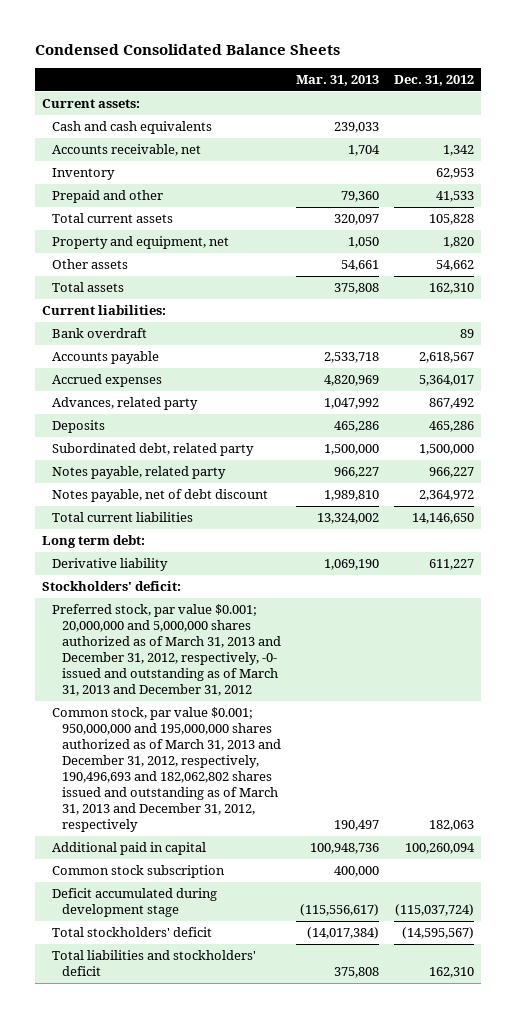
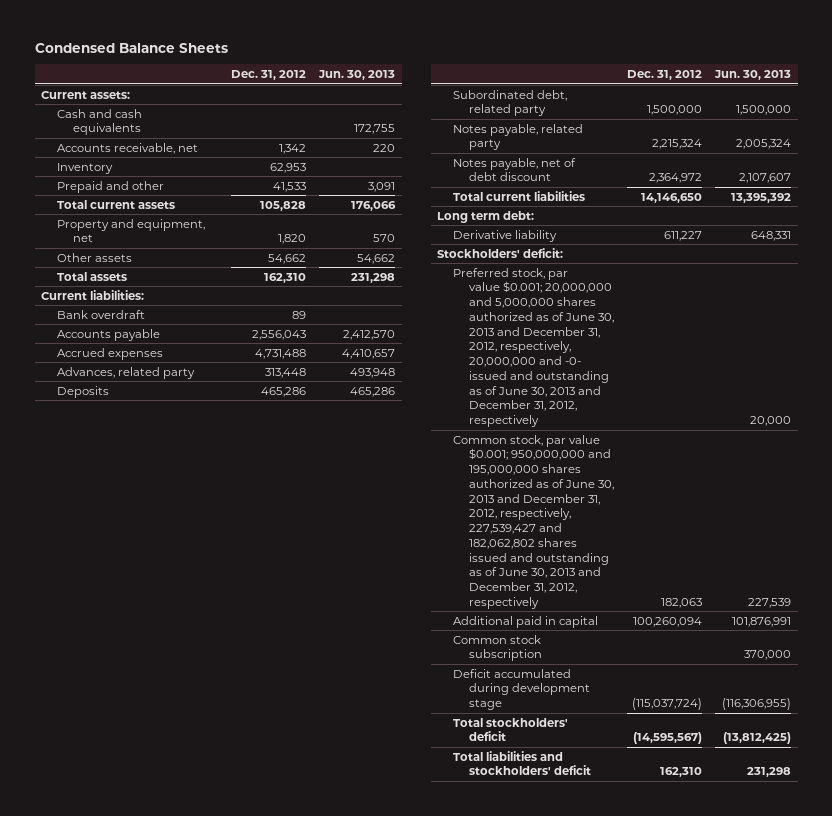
- Condensed Consolidated Balance Sheets
+ Condensed Balance Sheets
- | Mar. 31, 2013 | Dec. 31, 2012
+ | Dec. 31, 2012 | Jun. 30, 2013
- Accounts payable | 2,533,718 | 2,618,567
- Accrued expenses | 4,820,969 | 5,364,017
- Advances, related party | 1,047,992 | 867,492
+ Accounts payable | 2,556,043 | 2,412,570
+ Accrued expenses | 4,731,488 | 4,410,657
+ Advances, related party | 313,448 | 493,948
- Notes payable, related party | 966,227 | 966,227
+ Notes payable, related party | 2,215,324 | 2,005,324
- Preferred stock, par value $0.001; 20,000,000 and 5,000,000 shares authorized as of March 31, 2013 and December 31, 2012, respectively, -0- issued and outstanding as of March 31, 2013 and December 31, 2012
- Common stock, par value $0.001; 950,000,000 and 195,000,000 shares authorized as of March 31, 2013 and December 31, 2012, respectively, 190,496,693 and 182,062,802 shares issued and outstanding as of March 31, 2013 and December 31, 2012, respectively | 190,497 | 182,063
+ Preferred stock, par value $0.001; 20,000,000 and 5,000,000 shares authorized as of June 30, 2013 and December 31, 2012, respectively, 20,000,000 and -0- issued and outstanding as of June 30, 2013 and December 31, 2012, respectively | | 20,000
+ Common stock, par value $0.001; 950,000,000 and 195,000,000 shares authorized as of June 30, 2013 and December 31, 2012, respectively, 227,539,427 and 182,062,802 shares issued and outstanding as of June 30, 2013 and December 31, 2012, respectively | 182,063 | 227,539

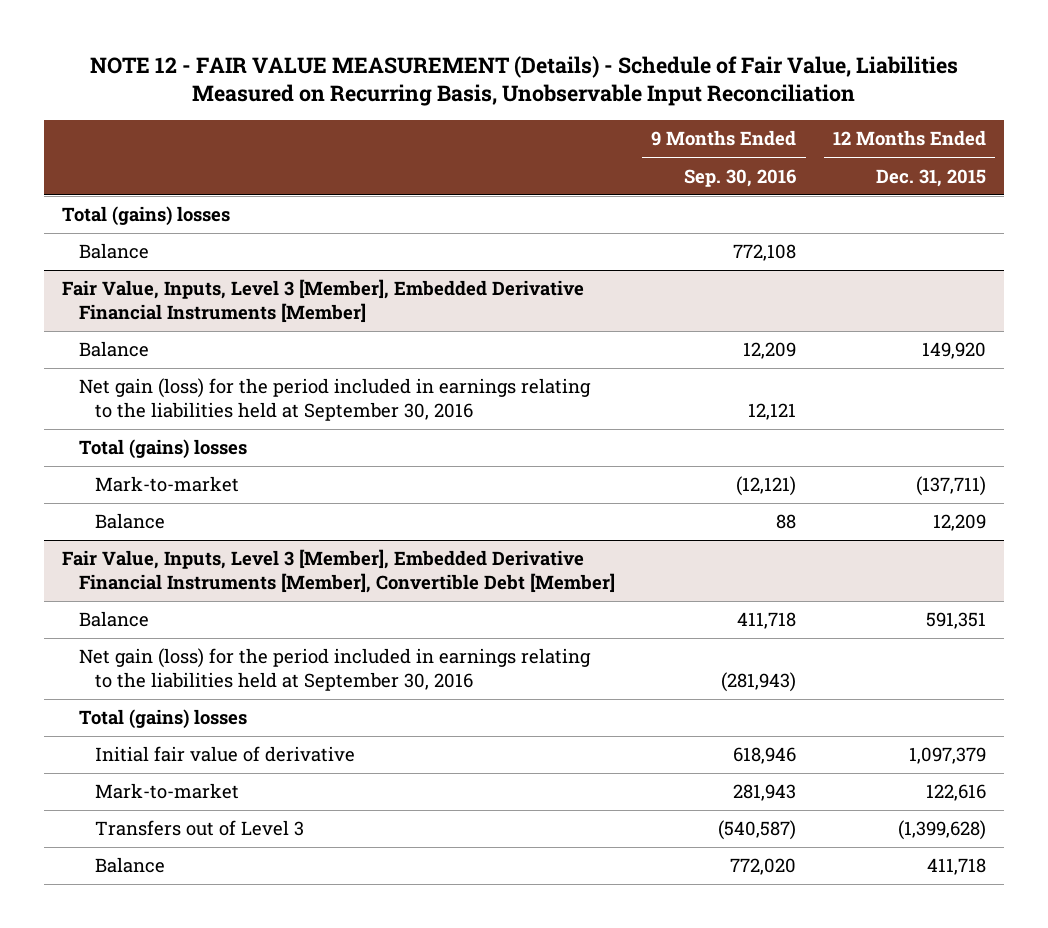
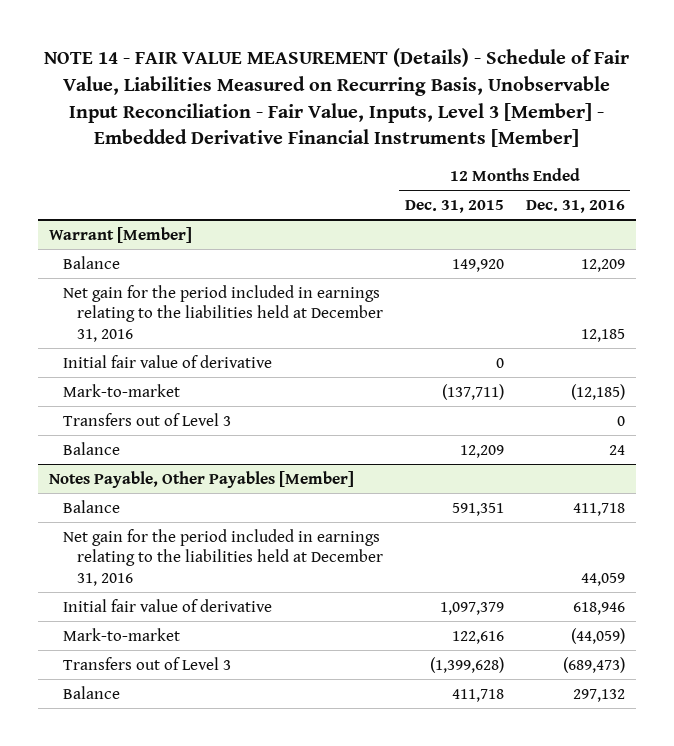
- NOTE 12 - FAIR VALUE MEASUREMENT (Details) - Schedule of Fair Value, Liabilities Measured on Recurring Basis, Unobservable Input Reconciliation
+ NOTE 14 - FAIR VALUE MEASUREMENT (Details) - Schedule of Fair Value, Liabilities Measured on Recurring Basis, Unobservable Input Reconciliation - Fair Value, Inputs, Level 3 [Member] - Embedded Derivative Financial Instruments [Member]
- | 9 Months Ended Sep. 30, 2016 | 12 Months Ended Dec. 31, 2015
+ | 12 Months Ended Dec. 31, 2015 | 12 Months Ended Dec. 31, 2016
- Total (gains) losses
- Balance | 772,108 |
- Fair Value, Inputs, Level 3 [Member], Embedded Derivative Financial Instruments [Member]
+ Warrant [Member]
- Net gain (loss) for the period included in earnings relating to the liabilities held at September 30, 2016 | 12,121 |
- Total (gains) losses
+ Net gain for the period included in earnings relating to the liabilities held at December 31, 2016 | | 12,185
+ Initial fair value of derivative | 0 |
+ Transfers out of Level 3 | | 0
- Fair Value, Inputs, Level 3 [Member], Embedded Derivative Financial Instruments [Member], Convertible Debt [Member]
+ Notes Payable, Other Payables [Member]
- Net gain (loss) for the period included in earnings relating to the liabilities held at September 30, 2016 | (281,943) |
- Total (gains) losses
+ Net gain for the period included in earnings relating to the liabilities held at December 31, 2016 | | 44,059

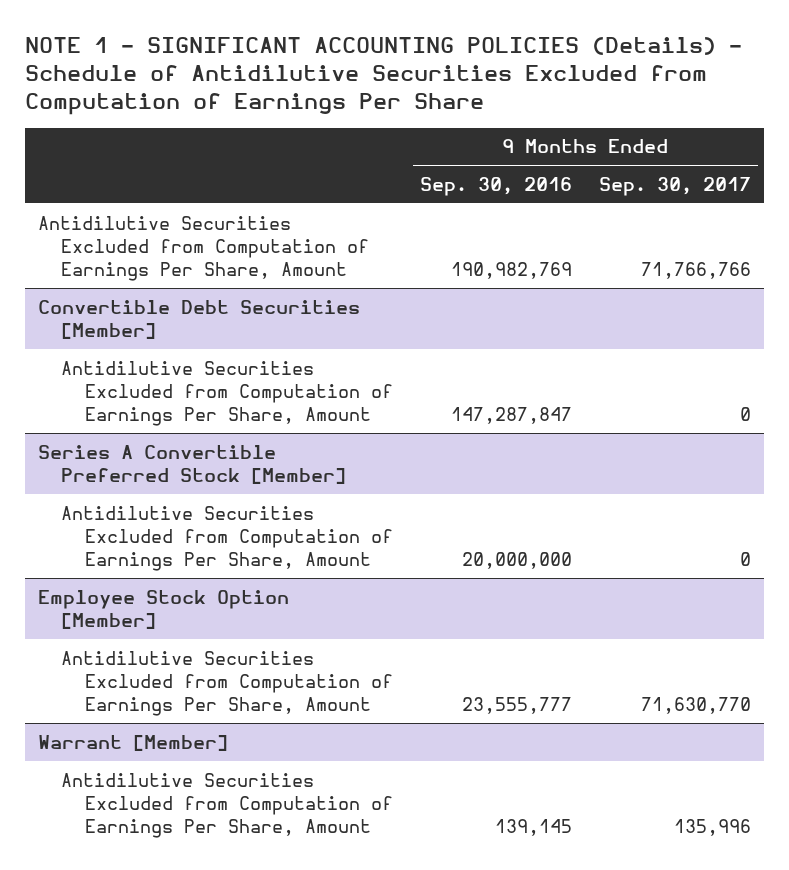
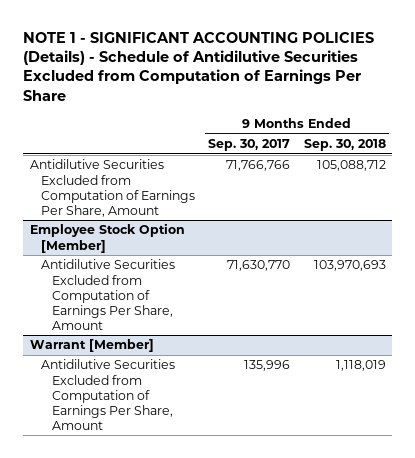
- | 9 Months Ended Sep. 30, 2016 | 9 Months Ended Sep. 30, 2017
+ | 9 Months Ended Sep. 30, 2017 | 9 Months Ended Sep. 30, 2018
- Convertible Debt Securities [Member]
- Antidilutive Securities Excluded from Computation of Earnings Per Share, Amount | 147,287,847 | 0
- Series A Convertible Preferred Stock [Member]
- Antidilutive Securities Excluded from Computation of Earnings Per Share, Amount | 20,000,000 | 0

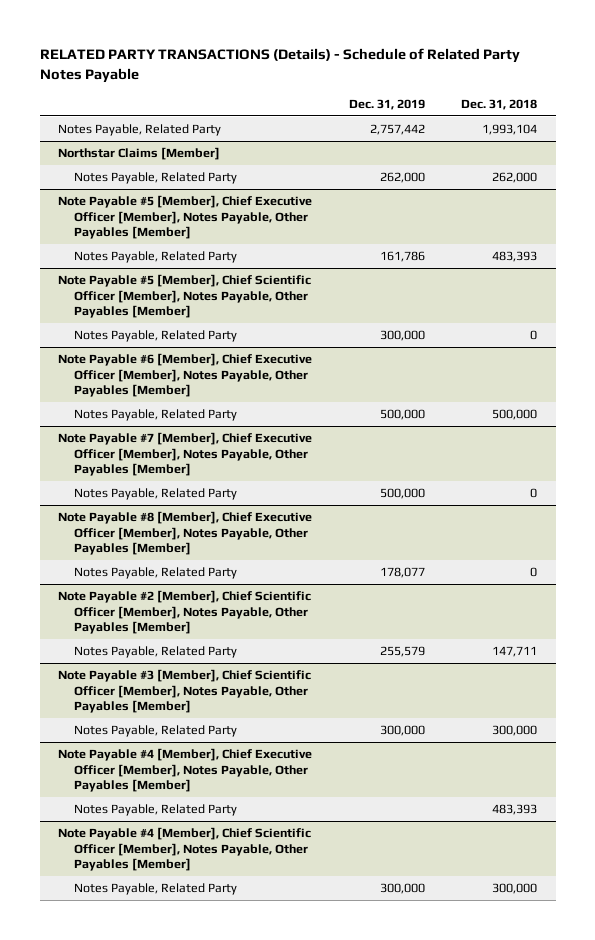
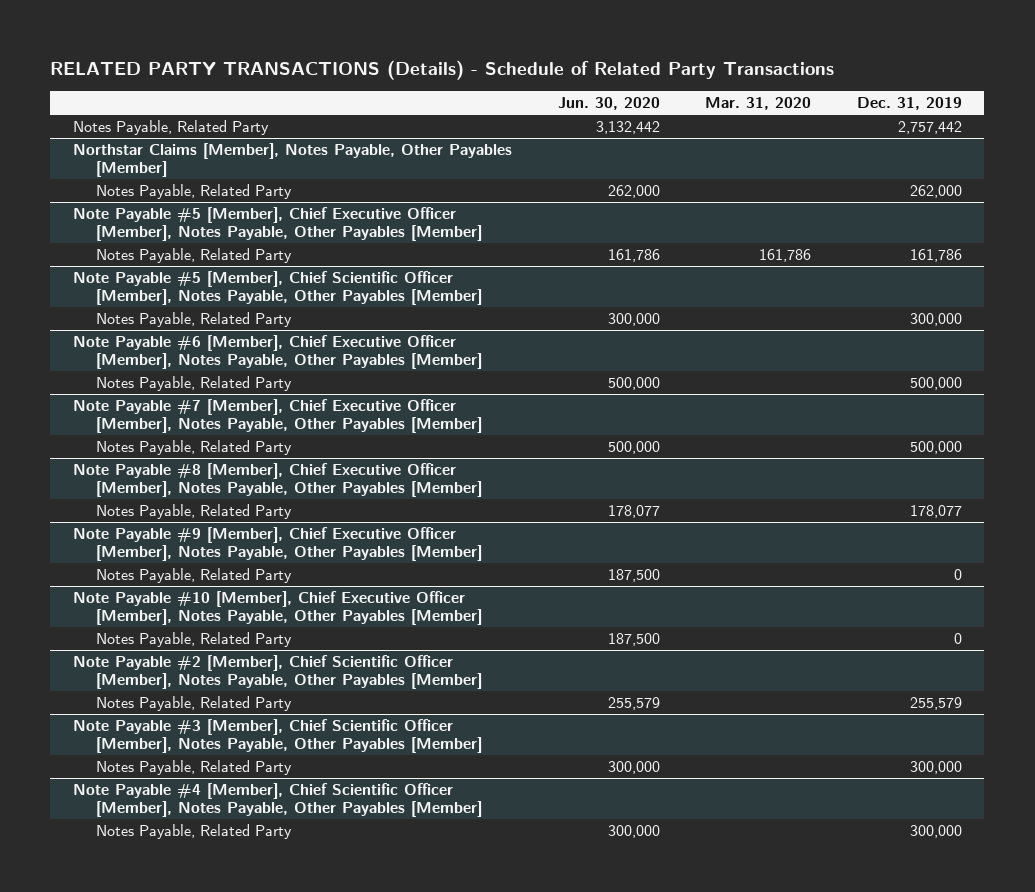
- RELATED PARTY TRANSACTIONS (Details) - Schedule of Related Party Notes Payable
+ RELATED PARTY TRANSACTIONS (Details) - Schedule of Related Party Transactions
- | Dec. 31, 2019 | Dec. 31, 2018
+ | Jun. 30, 2020 | Mar. 31, 2020 | Dec. 31, 2019
- Northstar Claims [Member]
+ Northstar Claims [Member], Notes Payable, Other Payables [Member]
+ Note Payable #9 [Member], Chief Executive Officer [Member], Notes Payable, Other Payables [Member]
+ Notes Payable, Related Party | 187,500 | | 0
+ Note Payable #10 [Member], Chief Executive Officer [Member], Notes Payable, Other Payables [Member]
+ Notes Payable, Related Party | 187,500 | | 0
- Note Payable #4 [Member], Chief Executive Officer [Member], Notes Payable, Other Payables [Member]
- Notes Payable, Related Party | | 483,393

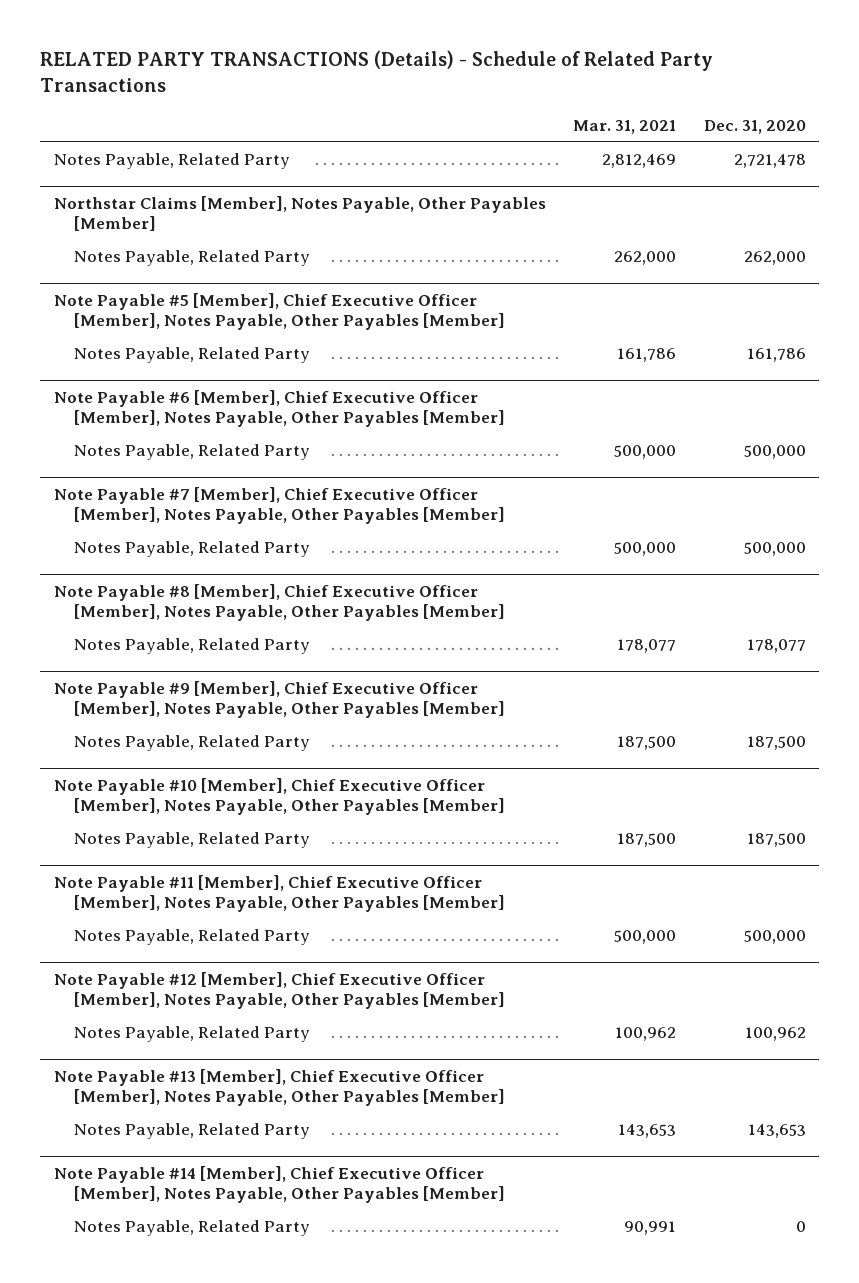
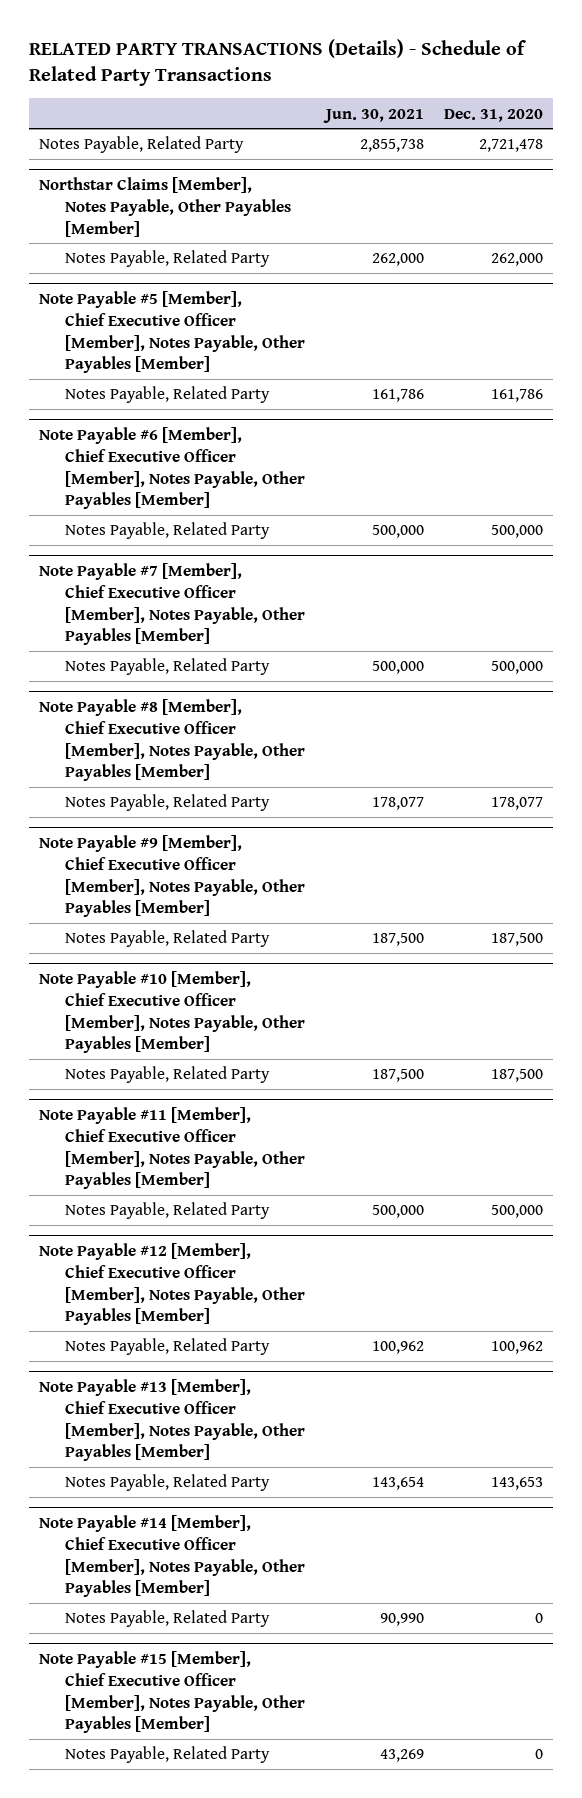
- | Mar. 31, 2021 | Dec. 31, 2020
+ | Jun. 30, 2021 | Dec. 31, 2020
+ Note Payable #15 [Member], Chief Executive Officer [Member], Notes Payable, Other Payables [Member]
+ Notes Payable, Related Party | 43,269 | 0

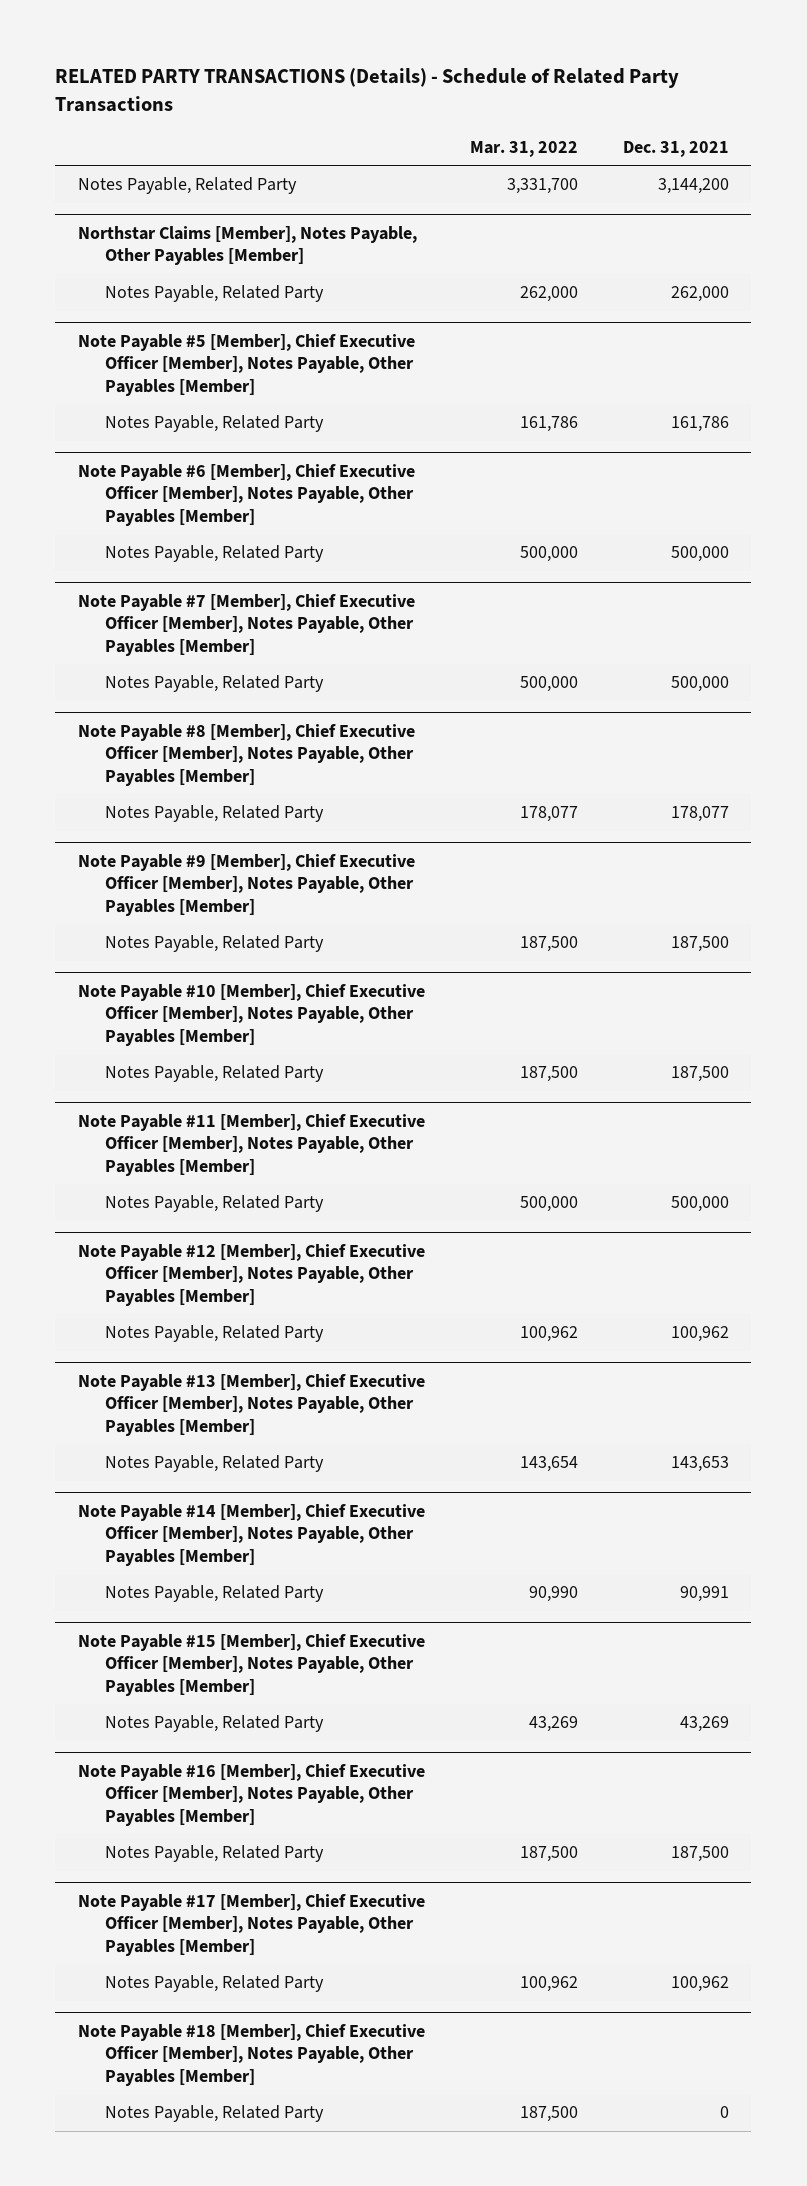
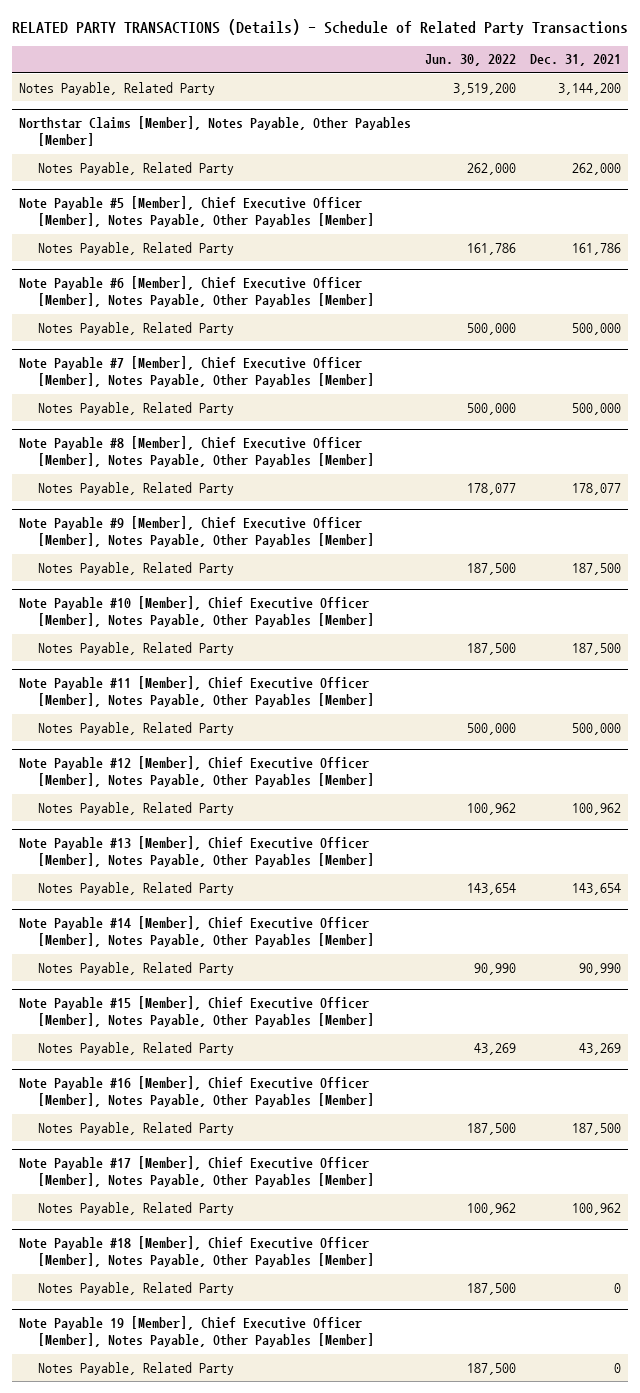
- | Mar. 31, 2022 | Dec. 31, 2021
+ | Jun. 30, 2022 | Dec. 31, 2021
@ Note Payable #13 [Member], Chief Executive Officer [Member], Notes Payable, Other Payables [Member]
- Notes Payable, Related Party | 143,654 | 143,653
+ Notes Payable, Related Party | 143,654 | 143,654
@ Note Payable #14 [Member], Chief Executive Officer [Member], Notes Payable, Other Payables [Member]
- Notes Payable, Related Party | 90,990 | 90,991
+ Notes Payable, Related Party | 90,990 | 90,990
+ Note Payable 19 [Member], Chief Executive Officer [Member], Notes Payable, Other Payables [Member]
+ Notes Payable, Related Party | 187,500 | 0

